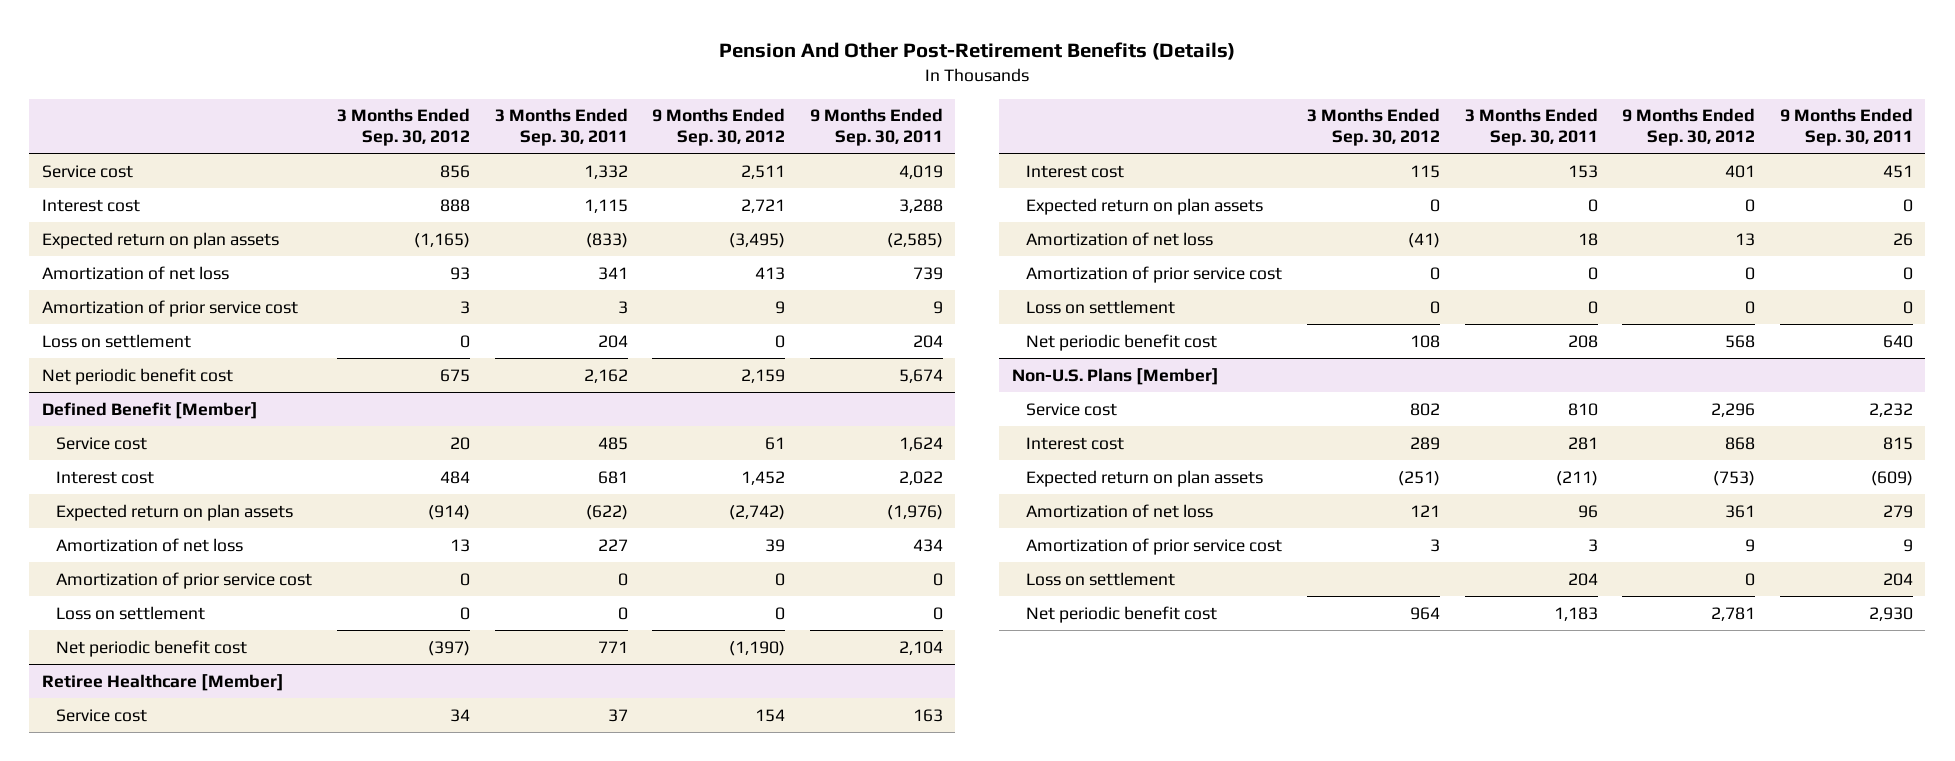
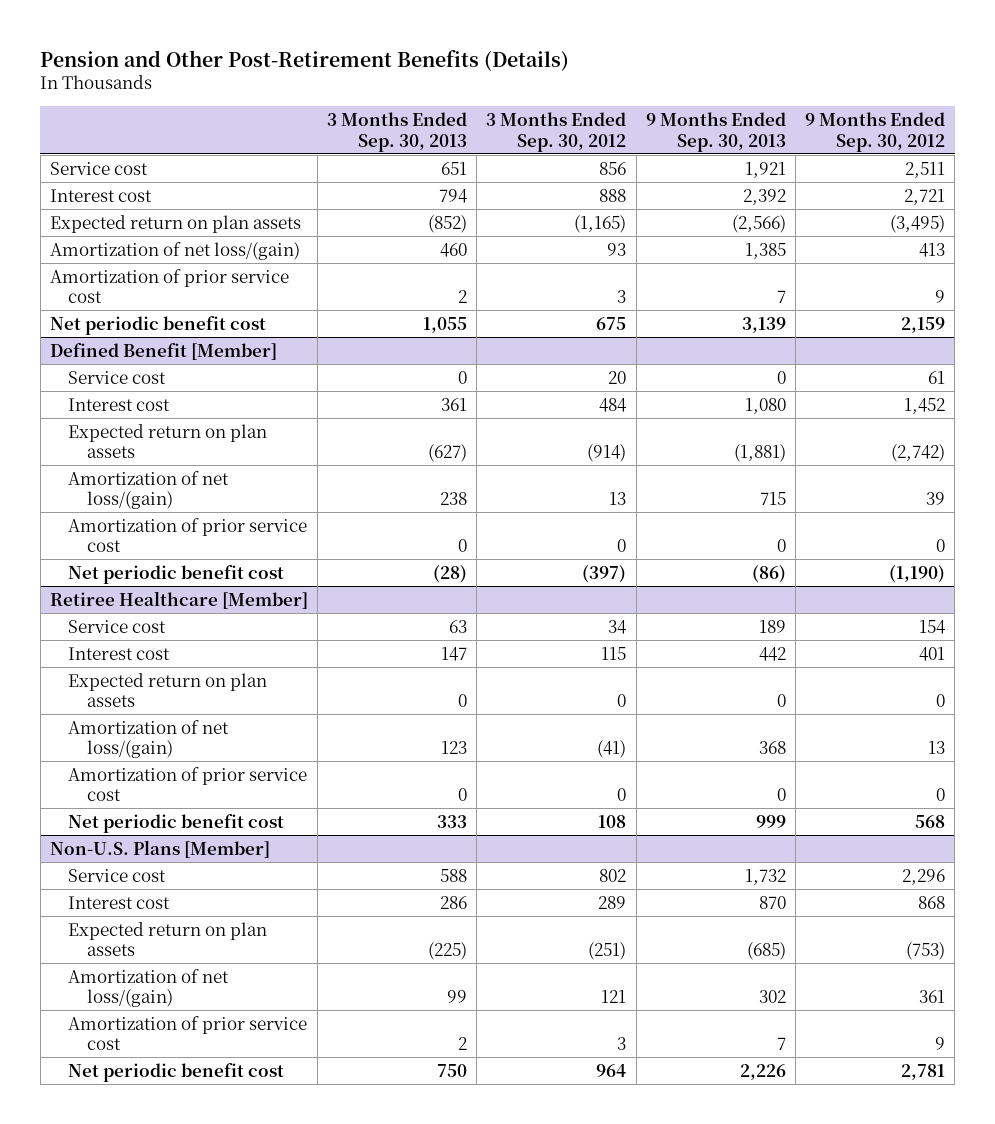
- Pension And Other Post-Retirement Benefits (Details)
+ Pension and Other Post-Retirement Benefits (Details)
- | 3 Months Ended Sep. 30, 2012 | 3 Months Ended Sep. 30, 2011 | 9 Months Ended Sep. 30, 2012 | 9 Months Ended Sep. 30, 2011
+ | 3 Months Ended Sep. 30, 2013 | 3 Months Ended Sep. 30, 2012 | 9 Months Ended Sep. 30, 2013 | 9 Months Ended Sep. 30, 2012
- Amortization of net loss | 93 | 341 | 413 | 739
+ Amortization of net loss/(gain) | 460 | 93 | 1,385 | 413
- Loss on settlement | 0 | 204 | 0 | 204
@ Defined Benefit [Member]
- Amortization of net loss | 13 | 227 | 39 | 434
+ Amortization of net loss/(gain) | 238 | 13 | 715 | 39
- Loss on settlement | 0 | 0 | 0 | 0
@ Retiree Healthcare [Member]
- Amortization of net loss | (41) | 18 | 13 | 26
+ Amortization of net loss/(gain) | 123 | (41) | 368 | 13
- Loss on settlement | 0 | 0 | 0 | 0
@ Non-U.S. Plans [Member]
- Amortization of net loss | 121 | 96 | 361 | 279
+ Amortization of net loss/(gain) | 99 | 121 | 302 | 361
- Loss on settlement | | 204 | 0 | 204

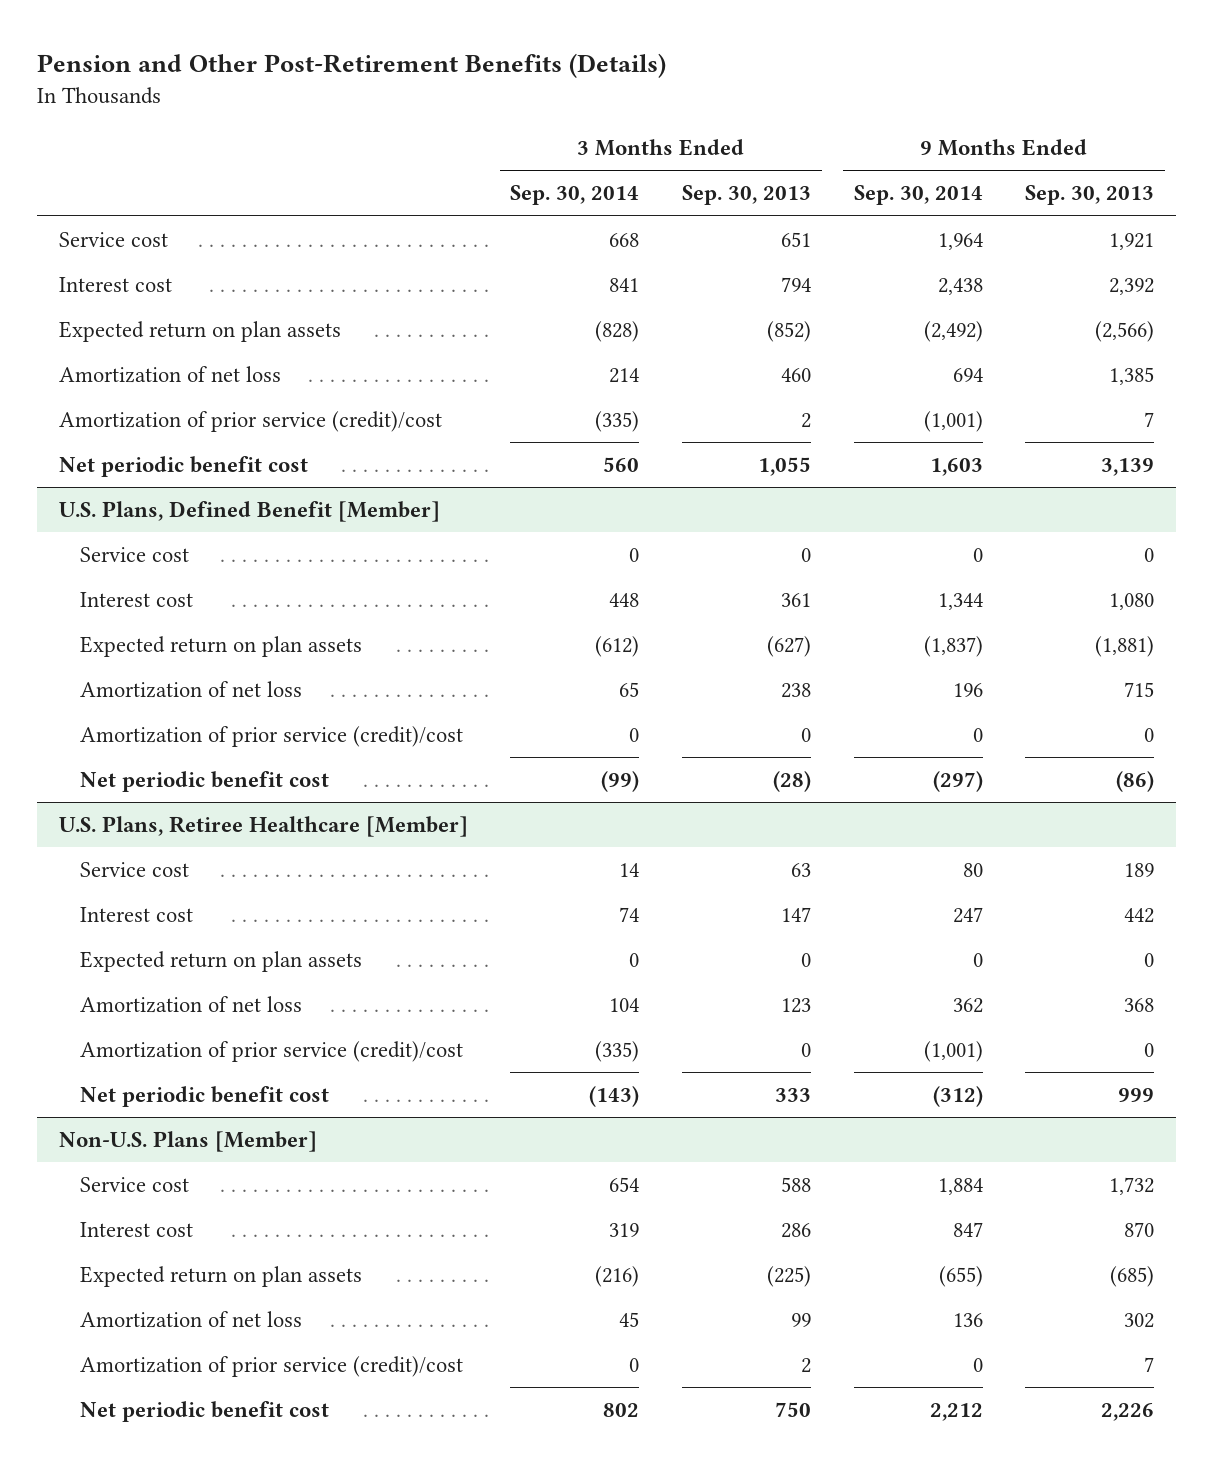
- | 3 Months Ended Sep. 30, 2013 | 3 Months Ended Sep. 30, 2012 | 9 Months Ended Sep. 30, 2013 | 9 Months Ended Sep. 30, 2012
+ | 3 Months Ended Sep. 30, 2014 | 3 Months Ended Sep. 30, 2013 | 9 Months Ended Sep. 30, 2014 | 9 Months Ended Sep. 30, 2013
- Amortization of net loss/(gain) | 460 | 93 | 1,385 | 413
- Amortization of prior service cost | 2 | 3 | 7 | 9
+ Amortization of net loss | 214 | 460 | 694 | 1,385
+ Amortization of prior service (credit)/cost | (335) | 2 | (1,001) | 7
- Defined Benefit [Member]
+ U.S. Plans, Defined Benefit [Member]
- Amortization of net loss/(gain) | 238 | 13 | 715 | 39
- Amortization of prior service cost | 0 | 0 | 0 | 0
+ Amortization of net loss | 65 | 238 | 196 | 715
+ Amortization of prior service (credit)/cost | 0 | 0 | 0 | 0
- Retiree Healthcare [Member]
+ U.S. Plans, Retiree Healthcare [Member]
- Amortization of net loss/(gain) | 123 | (41) | 368 | 13
- Amortization of prior service cost | 0 | 0 | 0 | 0
+ Amortization of net loss | 104 | 123 | 362 | 368
+ Amortization of prior service (credit)/cost | (335) | 0 | (1,001) | 0
@ Non-U.S. Plans [Member]
- Amortization of net loss/(gain) | 99 | 121 | 302 | 361
- Amortization of prior service cost | 2 | 3 | 7 | 9
+ Amortization of net loss | 45 | 99 | 136 | 302
+ Amortization of prior service (credit)/cost | 0 | 2 | 0 | 7

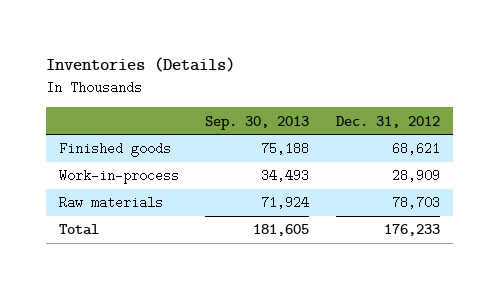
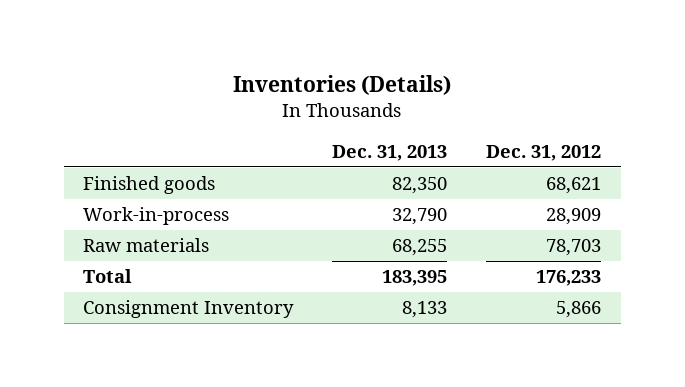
- | Sep. 30, 2013 | Dec. 31, 2012
+ | Dec. 31, 2013 | Dec. 31, 2012
+ Consignment Inventory | 8,133 | 5,866

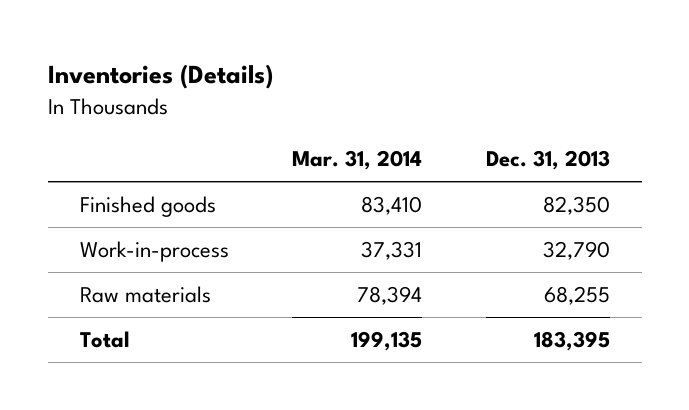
- | Dec. 31, 2013 | Dec. 31, 2012
+ | Mar. 31, 2014 | Dec. 31, 2013
- Consignment Inventory | 8,133 | 5,866

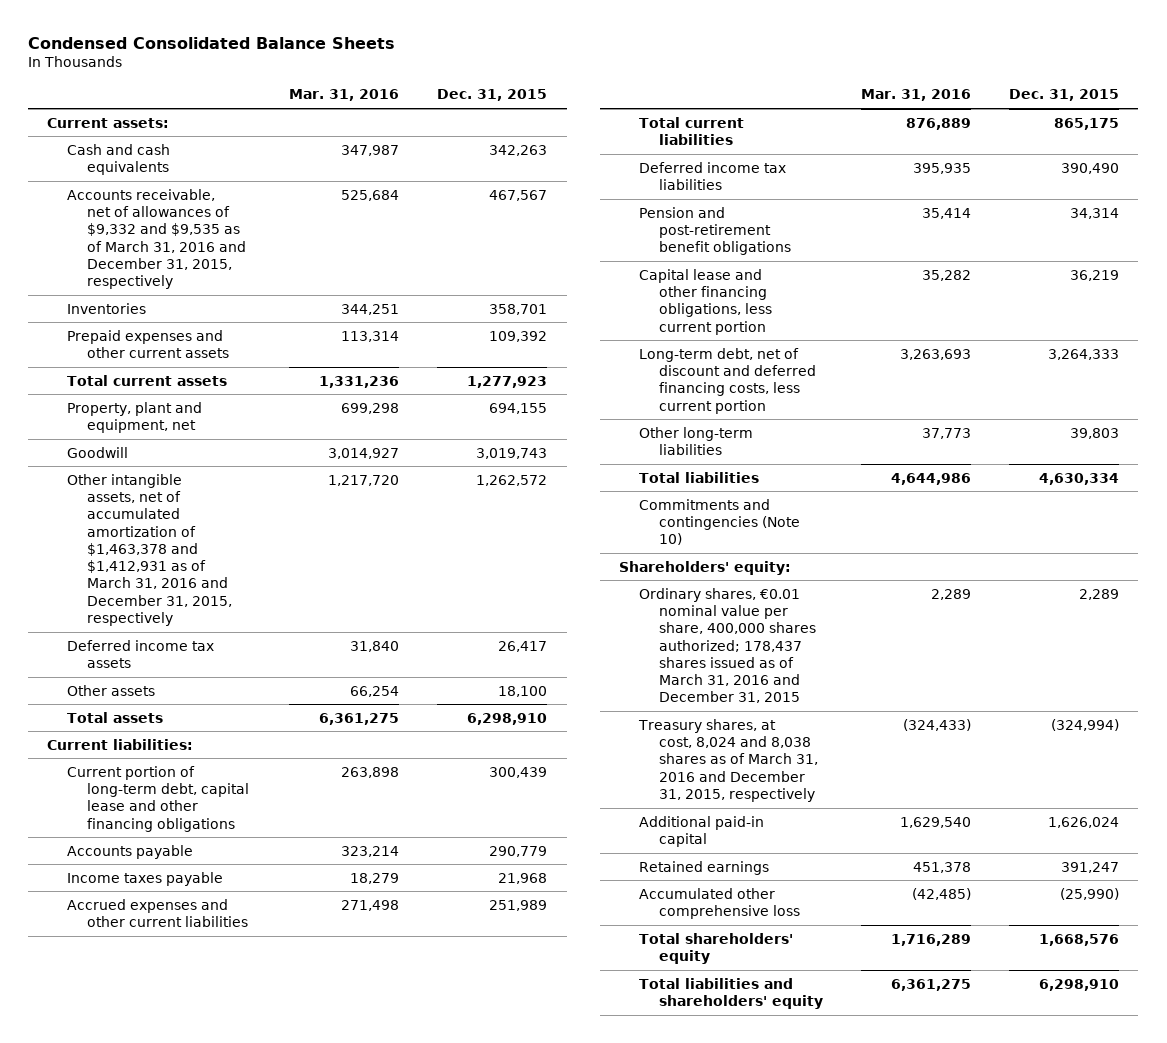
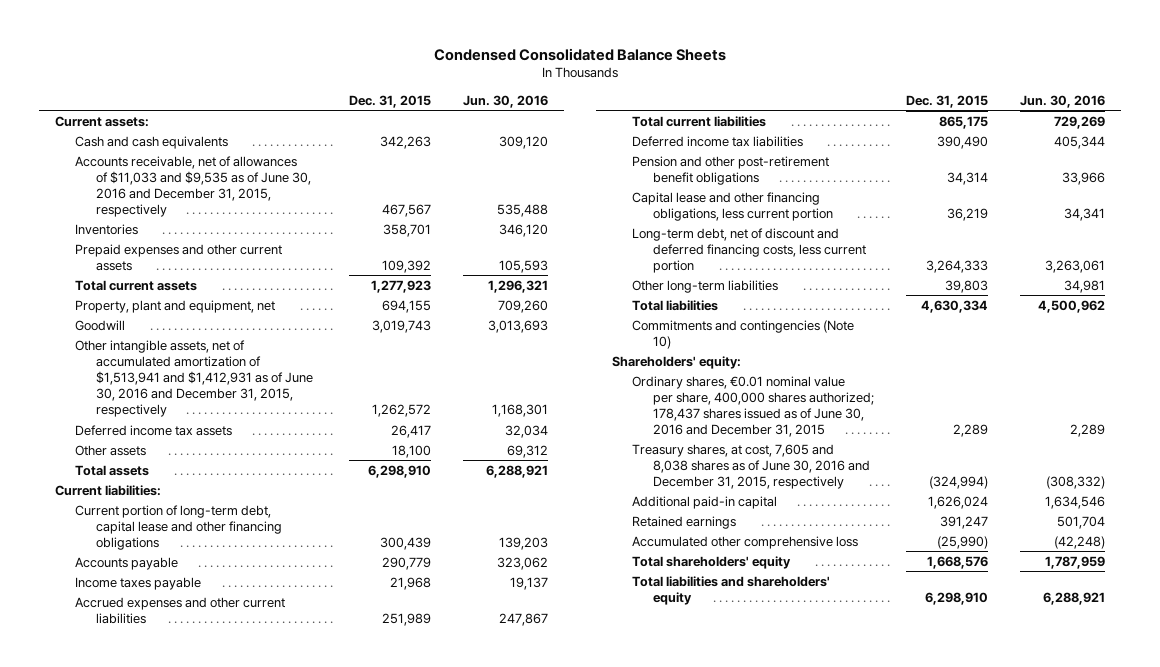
- | Mar. 31, 2016 | Dec. 31, 2015
+ | Dec. 31, 2015 | Jun. 30, 2016
- Accounts receivable, net of allowances of $9,332 and $9,535 as of March 31, 2016 and December 31, 2015, respectively | 525,684 | 467,567
+ Accounts receivable, net of allowances of $11,033 and $9,535 as of June 30, 2016 and December 31, 2015, respectively | 467,567 | 535,488
- Other intangible assets, net of accumulated amortization of $1,463,378 and $1,412,931 as of March 31, 2016 and December 31, 2015, respectively | 1,217,720 | 1,262,572
+ Other intangible assets, net of accumulated amortization of $1,513,941 and $1,412,931 as of June 30, 2016 and December 31, 2015, respectively | 1,262,572 | 1,168,301
- Pension and post-retirement benefit obligations | 35,414 | 34,314
+ Pension and other post-retirement benefit obligations | 34,314 | 33,966
- Ordinary shares, €0.01 nominal value per share, 400,000 shares authorized; 178,437 shares issued as of March 31, 2016 and December 31, 2015 | 2,289 | 2,289
- Treasury shares, at cost, 8,024 and 8,038 shares as of March 31, 2016 and December 31, 2015, respectively | (324,433) | (324,994)
+ Ordinary shares, €0.01 nominal value per share, 400,000 shares authorized; 178,437 shares issued as of June 30, 2016 and December 31, 2015 | 2,289 | 2,289
+ Treasury shares, at cost, 7,605 and 8,038 shares as of June 30, 2016 and December 31, 2015, respectively | (324,994) | (308,332)

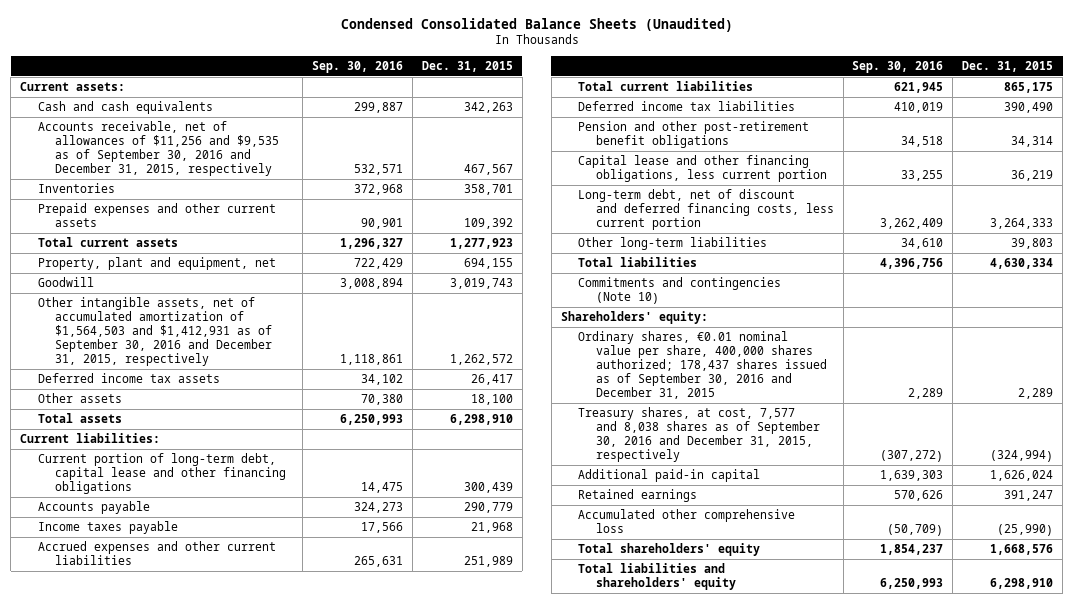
- Condensed Consolidated Balance Sheets
+ Condensed Consolidated Balance Sheets (Unaudited)
- | Dec. 31, 2015 | Jun. 30, 2016
+ | Sep. 30, 2016 | Dec. 31, 2015
- Accounts receivable, net of allowances of $11,033 and $9,535 as of June 30, 2016 and December 31, 2015, respectively | 467,567 | 535,488
+ Accounts receivable, net of allowances of $11,256 and $9,535 as of September 30, 2016 and December 31, 2015, respectively | 532,571 | 467,567
- Other intangible assets, net of accumulated amortization of $1,513,941 and $1,412,931 as of June 30, 2016 and December 31, 2015, respectively | 1,262,572 | 1,168,301
+ Other intangible assets, net of accumulated amortization of $1,564,503 and $1,412,931 as of September 30, 2016 and December 31, 2015, respectively | 1,118,861 | 1,262,572
- Ordinary shares, €0.01 nominal value per share, 400,000 shares authorized; 178,437 shares issued as of June 30, 2016 and December 31, 2015 | 2,289 | 2,289
- Treasury shares, at cost, 7,605 and 8,038 shares as of June 30, 2016 and December 31, 2015, respectively | (324,994) | (308,332)
+ Ordinary shares, €0.01 nominal value per share, 400,000 shares authorized; 178,437 shares issued as of September 30, 2016 and December 31, 2015 | 2,289 | 2,289
+ Treasury shares, at cost, 7,577 and 8,038 shares as of September 30, 2016 and December 31, 2015, respectively | (307,272) | (324,994)

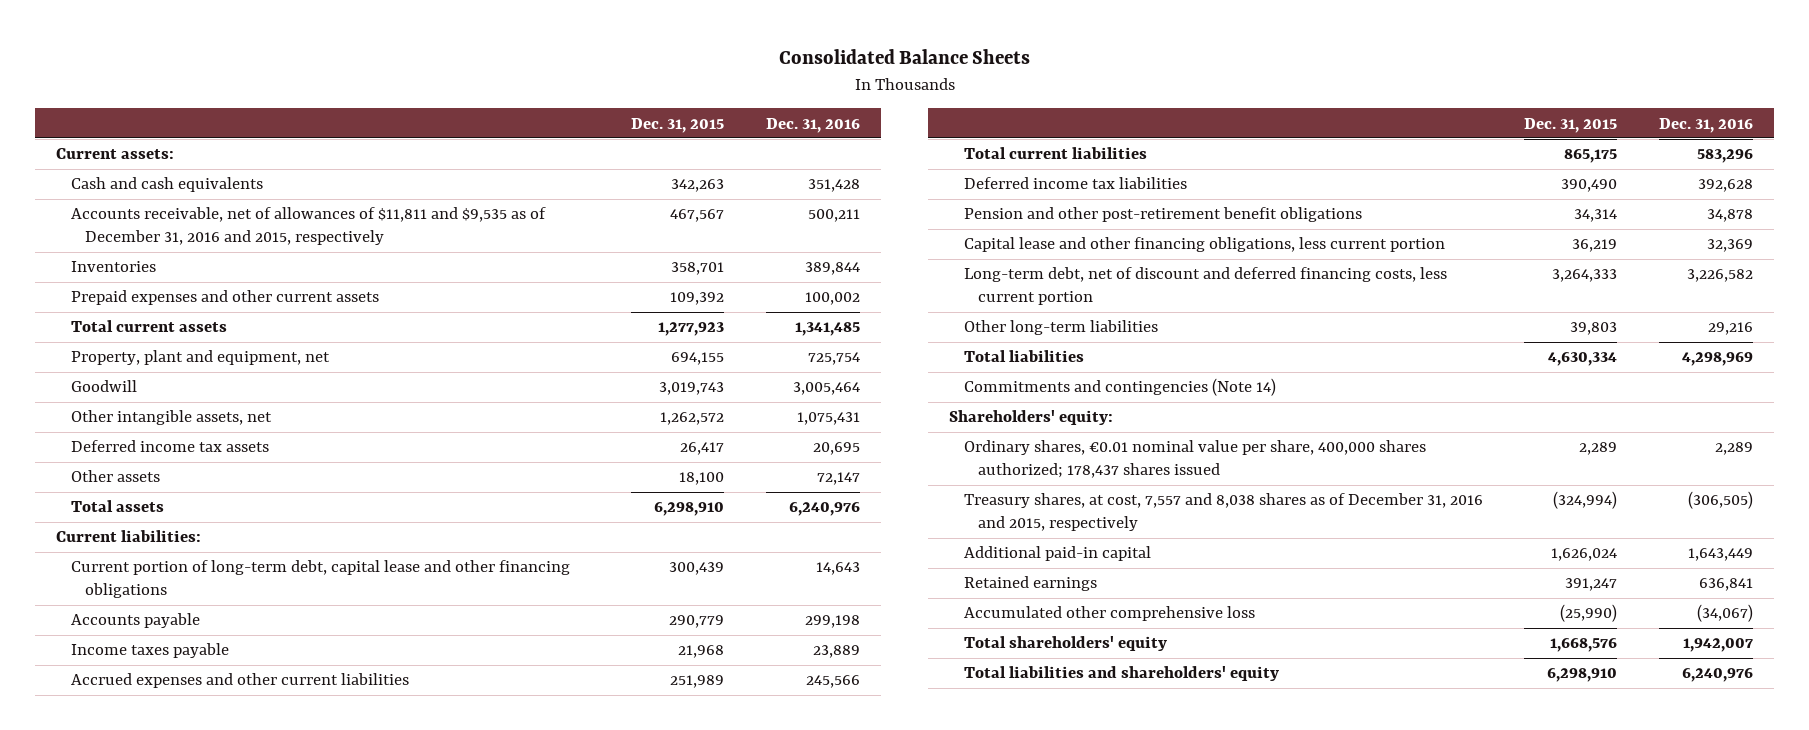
- Condensed Consolidated Balance Sheets (Unaudited)
+ Consolidated Balance Sheets
- | Sep. 30, 2016 | Dec. 31, 2015
+ | Dec. 31, 2015 | Dec. 31, 2016
- Accounts receivable, net of allowances of $11,256 and $9,535 as of September 30, 2016 and December 31, 2015, respectively | 532,571 | 467,567
+ Accounts receivable, net of allowances of $11,811 and $9,535 as of December 31, 2016 and 2015, respectively | 467,567 | 500,211
- Other intangible assets, net of accumulated amortization of $1,564,503 and $1,412,931 as of September 30, 2016 and December 31, 2015, respectively | 1,118,861 | 1,262,572
+ Other intangible assets, net | 1,262,572 | 1,075,431
- Commitments and contingencies (Note 10)
+ Commitments and contingencies (Note 14)
- Ordinary shares, €0.01 nominal value per share, 400,000 shares authorized; 178,437 shares issued as of September 30, 2016 and December 31, 2015 | 2,289 | 2,289
- Treasury shares, at cost, 7,577 and 8,038 shares as of September 30, 2016 and December 31, 2015, respectively | (307,272) | (324,994)
+ Ordinary shares, €0.01 nominal value per share, 400,000 shares authorized; 178,437 shares issued | 2,289 | 2,289
+ Treasury shares, at cost, 7,557 and 8,038 shares as of December 31, 2016 and 2015, respectively | (324,994) | (306,505)

